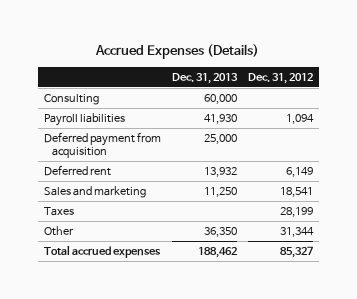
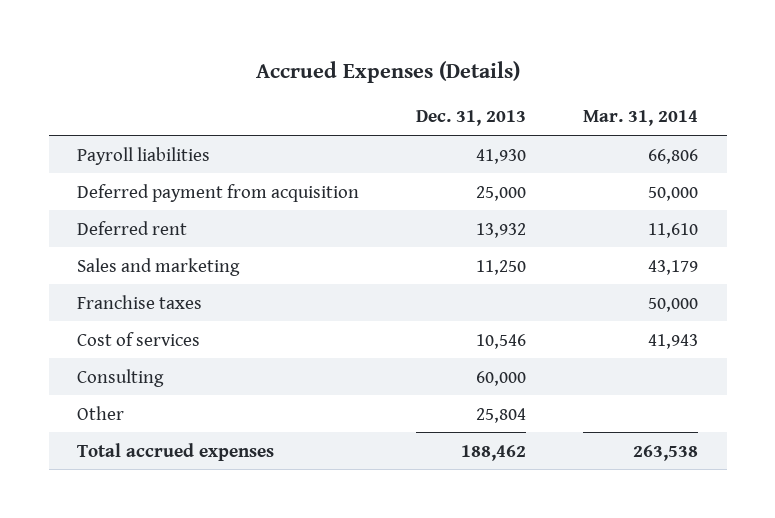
- | Dec. 31, 2013 | Dec. 31, 2012
+ | Dec. 31, 2013 | Mar. 31, 2014
- Taxes | | 28,199
- Other | 36,350 | 31,344
+ Franchise taxes | | 50,000
+ Cost of services | 10,546 | 41,943
moved down: Consulting | 60,000 |
+ Other | 25,804 |

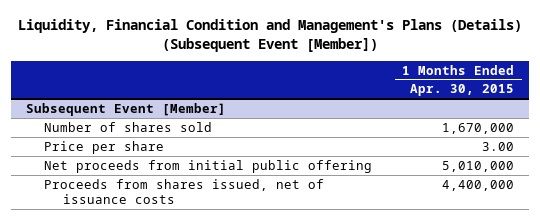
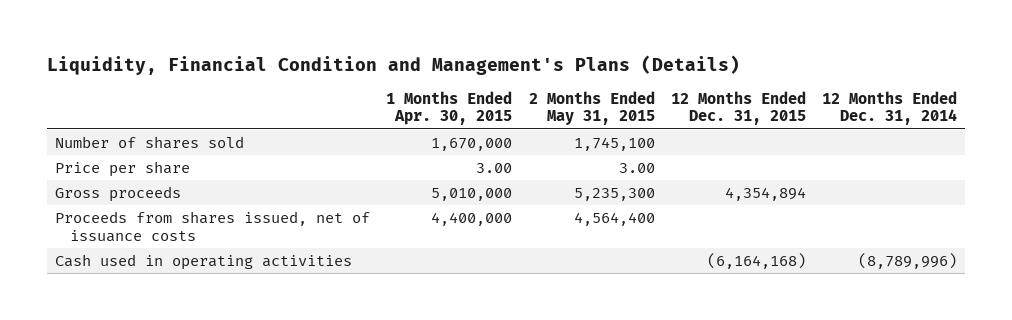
- Liquidity, Financial Condition and Management's Plans (Details) (Subsequent Event [Member])
+ Liquidity, Financial Condition and Management's Plans (Details)
- | 1 Months Ended Apr. 30, 2015
+ | 1 Months Ended Apr. 30, 2015 | 2 Months Ended May 31, 2015 | 12 Months Ended Dec. 31, 2015 | 12 Months Ended Dec. 31, 2014
- Subsequent Event [Member]
- Net proceeds from initial public offering | 5,010,000
+ Gross proceeds | 5,010,000 | 5,235,300 | 4,354,894 |
+ Cash used in operating activities | | | (6,164,168) | (8,789,996)

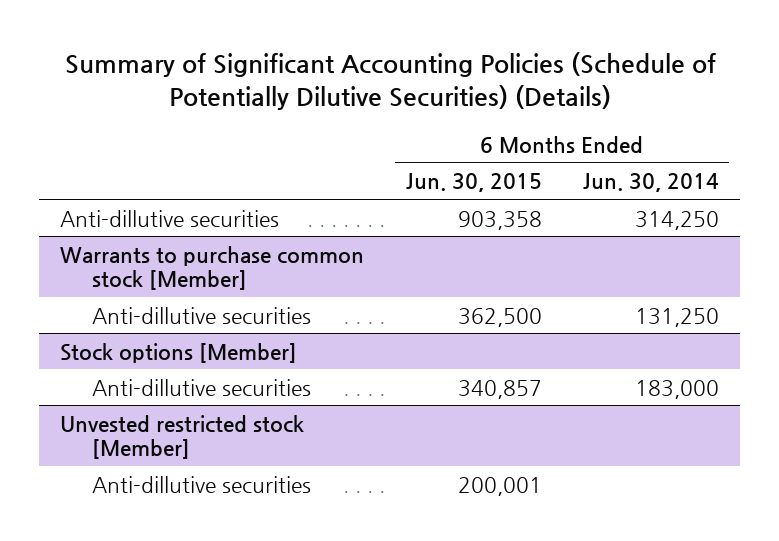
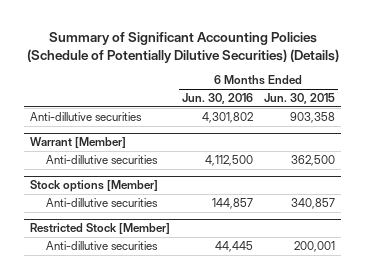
- | 6 Months Ended Jun. 30, 2015 | 6 Months Ended Jun. 30, 2014
+ | 6 Months Ended Jun. 30, 2016 | 6 Months Ended Jun. 30, 2015
- Warrants to purchase common stock [Member]
+ Warrant [Member]
- Unvested restricted stock [Member]
+ Restricted Stock [Member]

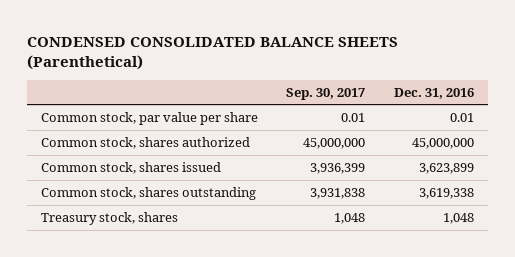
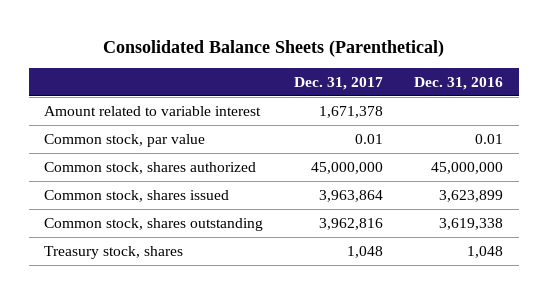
- CONDENSED CONSOLIDATED BALANCE SHEETS (Parenthetical)
+ Consolidated Balance Sheets (Parenthetical)
- | Sep. 30, 2017 | Dec. 31, 2016
+ | Dec. 31, 2017 | Dec. 31, 2016
- Common stock, par value per share | 0.01 | 0.01
+ Amount related to variable interest | 1,671,378 |
+ Common stock, par value | 0.01 | 0.01

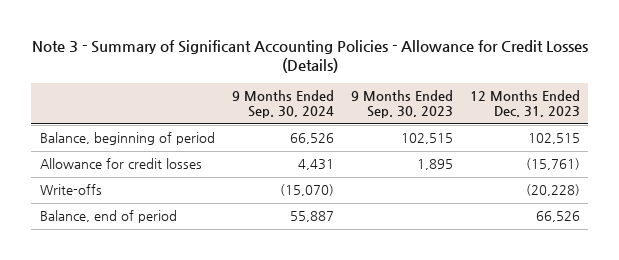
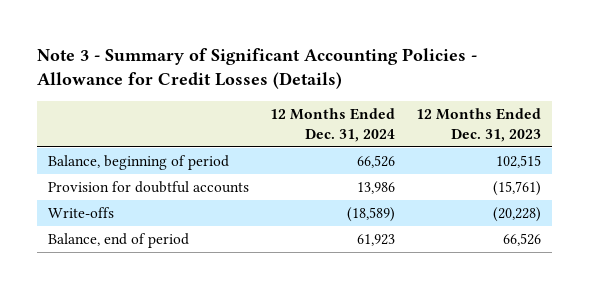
- | 9 Months Ended Sep. 30, 2024 | 9 Months Ended Sep. 30, 2023 | 12 Months Ended Dec. 31, 2023
+ | 12 Months Ended Dec. 31, 2024 | 12 Months Ended Dec. 31, 2023
- Allowance for credit losses | 4,431 | 1,895 | (15,761)
+ Provision for doubtful accounts | 13,986 | (15,761)

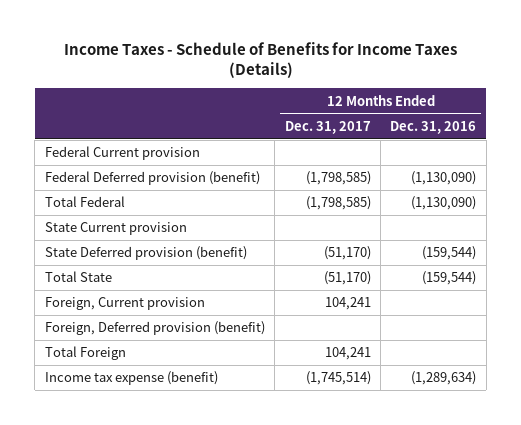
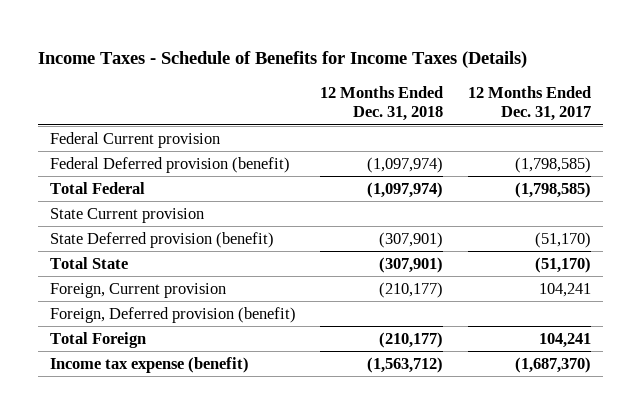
- | 12 Months Ended Dec. 31, 2017 | 12 Months Ended Dec. 31, 2016
+ | 12 Months Ended Dec. 31, 2018 | 12 Months Ended Dec. 31, 2017
- Income tax expense (benefit) | (1,745,514) | (1,289,634)
+ Income tax expense (benefit) | (1,563,712) | (1,687,370)

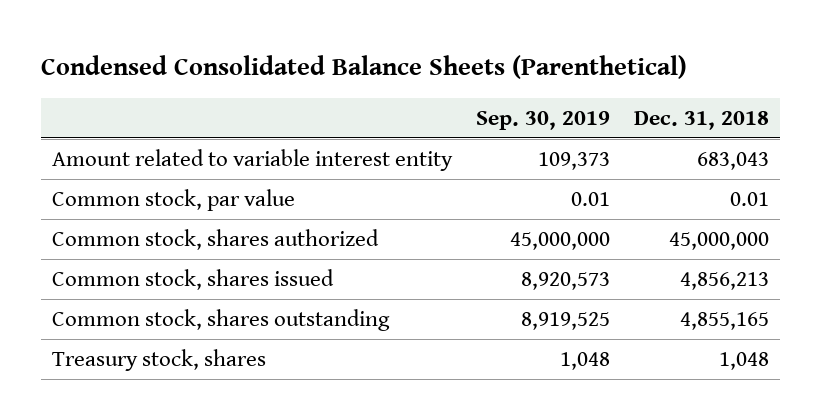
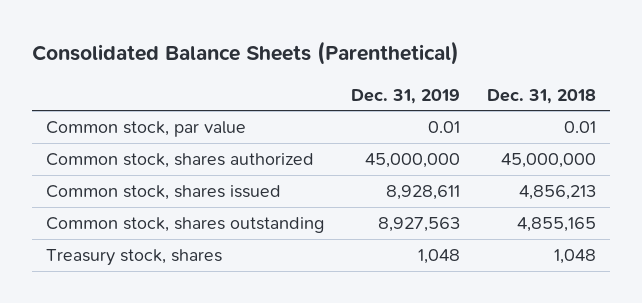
- Condensed Consolidated Balance Sheets (Parenthetical)
+ Consolidated Balance Sheets (Parenthetical)
- | Sep. 30, 2019 | Dec. 31, 2018
+ | Dec. 31, 2019 | Dec. 31, 2018
- Amount related to variable interest entity | 109,373 | 683,043

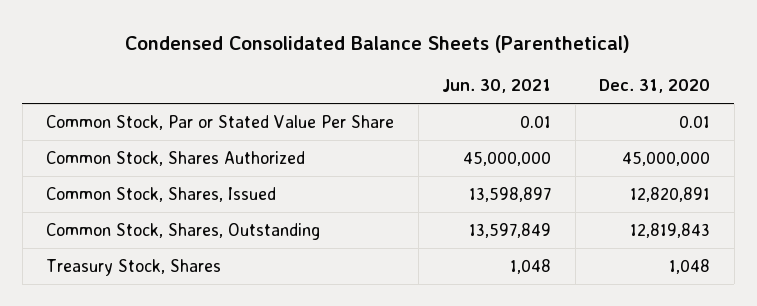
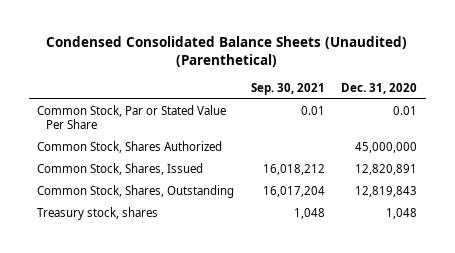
- Condensed Consolidated Balance Sheets (Parenthetical)
+ Condensed Consolidated Balance Sheets (Unaudited) (Parenthetical)
- | Jun. 30, 2021 | Dec. 31, 2020
+ | Sep. 30, 2021 | Dec. 31, 2020
- Treasury Stock, Shares | 1,048 | 1,048
+ Treasury stock, shares | 1,048 | 1,048

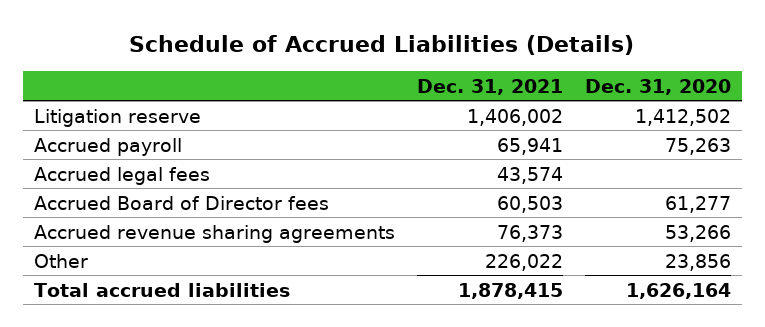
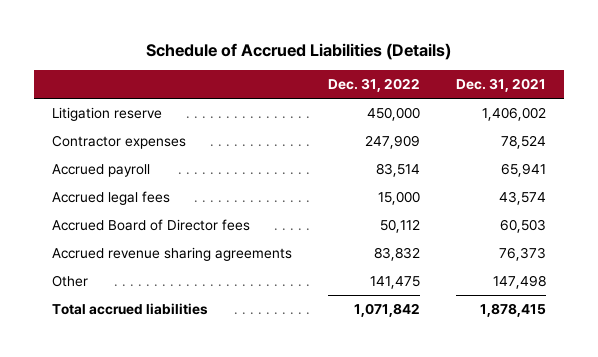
- | Dec. 31, 2021 | Dec. 31, 2020
+ | Dec. 31, 2022 | Dec. 31, 2021
+ Contractor expenses | 247,909 | 78,524
- Other | 226,022 | 23,856
+ Other | 141,475 | 147,498

